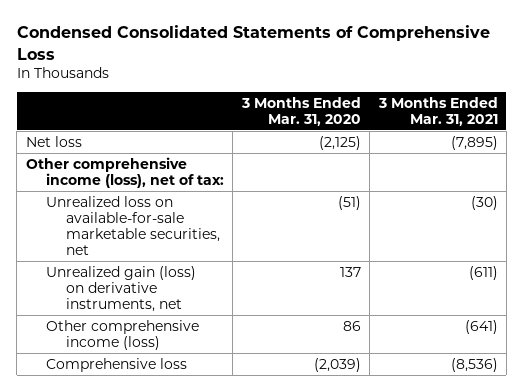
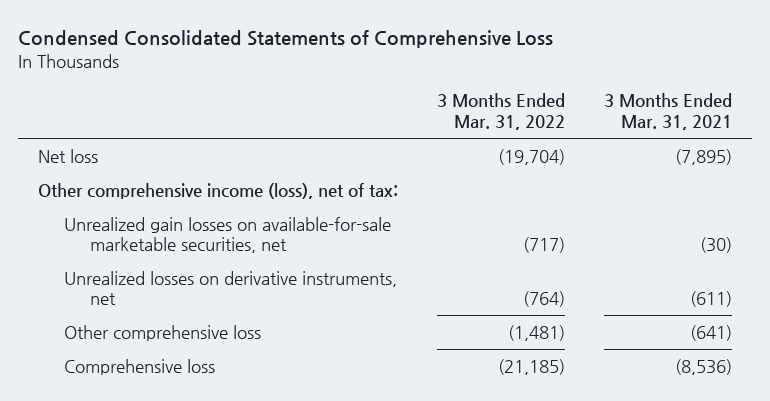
- | 3 Months Ended Mar. 31, 2020 | 3 Months Ended Mar. 31, 2021
+ | 3 Months Ended Mar. 31, 2022 | 3 Months Ended Mar. 31, 2021
- Unrealized loss on available-for-sale marketable securities, net | (51) | (30)
- Unrealized gain (loss) on derivative instruments, net | 137 | (611)
- Other comprehensive income (loss) | 86 | (641)
+ Unrealized gain losses on available-for-sale marketable securities, net | (717) | (30)
+ Unrealized losses on derivative instruments, net | (764) | (611)
+ Other comprehensive loss | (1,481) | (641)

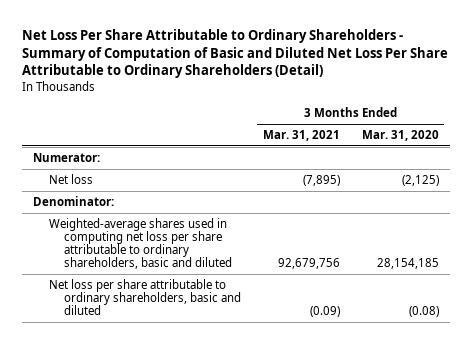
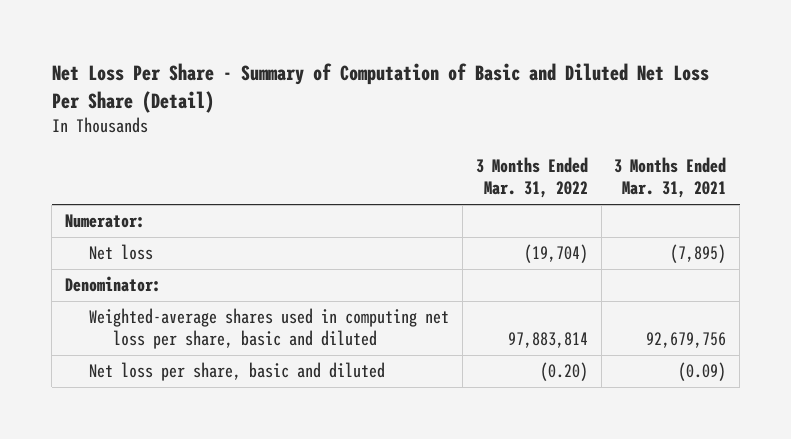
- Net Loss Per Share Attributable to Ordinary Shareholders - Summary of Computation of Basic and Diluted Net Loss Per Share Attributable to Ordinary Shareholders (Detail)
+ Net Loss Per Share - Summary of Computation of Basic and Diluted Net Loss Per Share (Detail)
- | 3 Months Ended Mar. 31, 2021 | 3 Months Ended Mar. 31, 2020
+ | 3 Months Ended Mar. 31, 2022 | 3 Months Ended Mar. 31, 2021
- Weighted-average shares used in computing net loss per share attributable to ordinary shareholders, basic and diluted | 92,679,756 | 28,154,185
- Net loss per share attributable to ordinary shareholders, basic and diluted | (0.09) | (0.08)
+ Weighted-average shares used in computing net loss per share, basic and diluted | 97,883,814 | 92,679,756
+ Net loss per share, basic and diluted | (0.20) | (0.09)

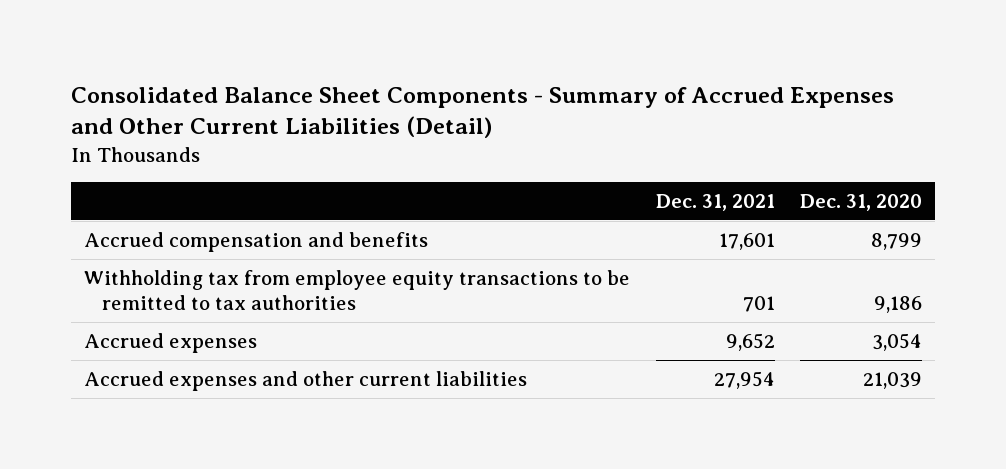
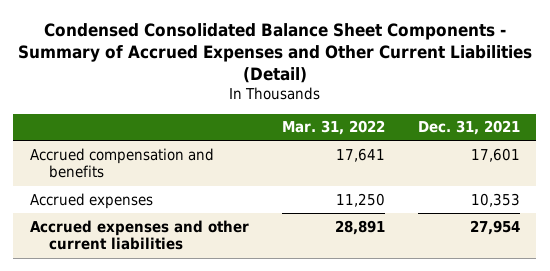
- Consolidated Balance Sheet Components - Summary of Accrued Expenses and Other Current Liabilities (Detail)
+ Condensed Consolidated Balance Sheet Components - Summary of Accrued Expenses and Other Current Liabilities (Detail)
- | Dec. 31, 2021 | Dec. 31, 2020
+ | Mar. 31, 2022 | Dec. 31, 2021
- Withholding tax from employee equity transactions to be remitted to tax authorities | 701 | 9,186
- Accrued expenses | 9,652 | 3,054
+ Accrued expenses | 11,250 | 10,353

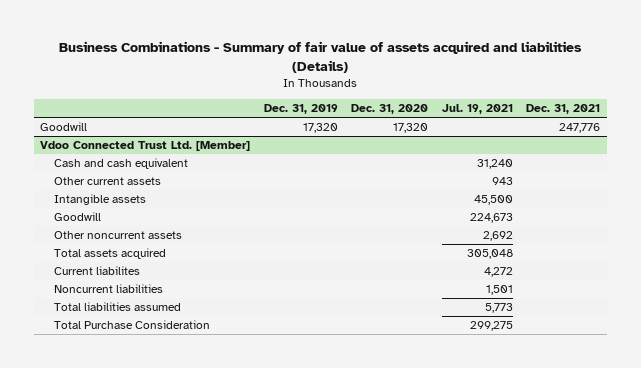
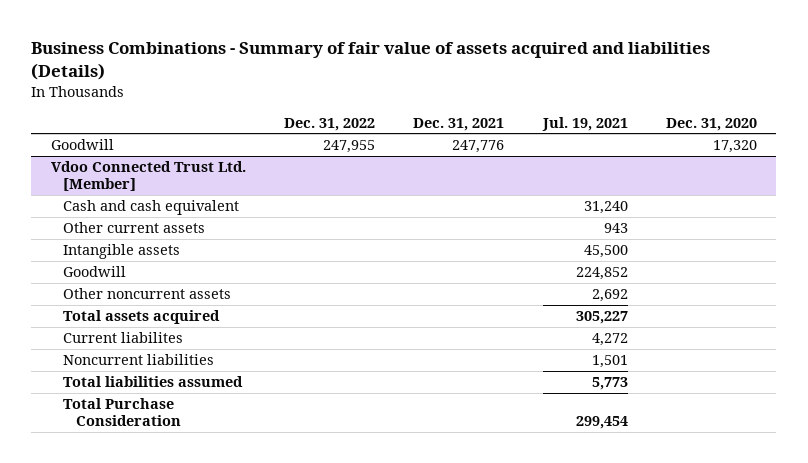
- | Dec. 31, 2019 | Dec. 31, 2020 | Jul. 19, 2021 | Dec. 31, 2021
+ | Dec. 31, 2022 | Dec. 31, 2021 | Jul. 19, 2021 | Dec. 31, 2020
@ Vdoo Connected Trust Ltd. [Member]
- Goodwill | | | 224,673 |
+ Goodwill | | | 224,852 |
- Total assets acquired | | | 305,048 |
+ Total assets acquired | | | 305,227 |
- Total Purchase Consideration | | | 299,275 |
+ Total Purchase Consideration | | | 299,454 |

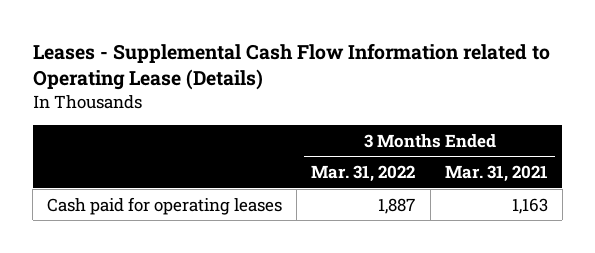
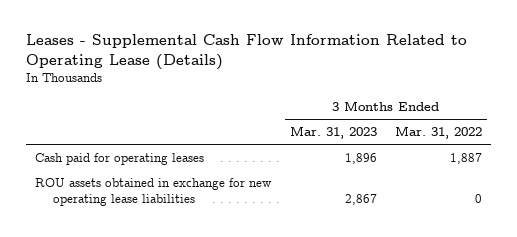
- Leases - Supplemental Cash Flow Information related to Operating Lease (Details)
+ Leases - Supplemental Cash Flow Information Related to Operating Lease (Details)
- | 3 Months Ended Mar. 31, 2022 | 3 Months Ended Mar. 31, 2021
+ | 3 Months Ended Mar. 31, 2023 | 3 Months Ended Mar. 31, 2022
+ ROU assets obtained in exchange for new operating lease liabilities | 2,867 | 0

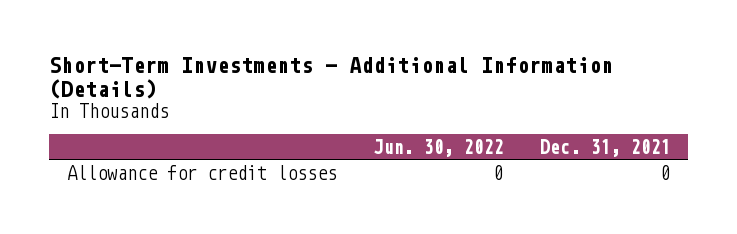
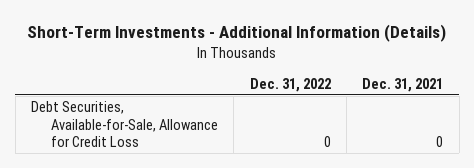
- | Jun. 30, 2022 | Dec. 31, 2021
+ | Dec. 31, 2022 | Dec. 31, 2021
- Allowance for credit losses | 0 | 0
+ Debt Securities, Available-for-Sale, Allowance for Credit Loss | 0 | 0

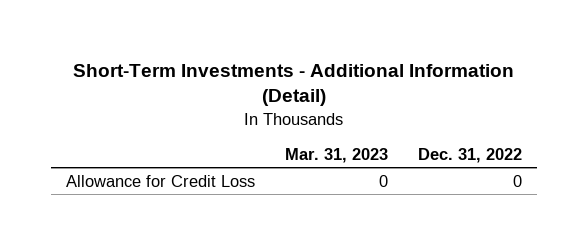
- Short-Term Investments - Additional Information (Details)
+ Short-Term Investments - Additional Information (Detail)
- | Dec. 31, 2022 | Dec. 31, 2021
+ | Mar. 31, 2023 | Dec. 31, 2022
- Debt Securities, Available-for-Sale, Allowance for Credit Loss | 0 | 0
+ Allowance for Credit Loss | 0 | 0

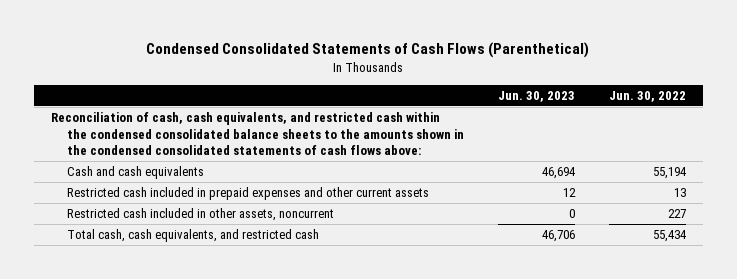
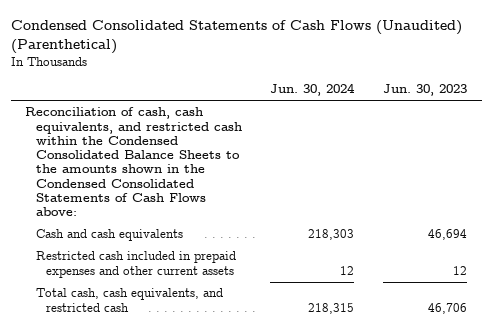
- Condensed Consolidated Statements of Cash Flows (Parenthetical)
+ Condensed Consolidated Statements of Cash Flows (Unaudited) (Parenthetical)
- | Jun. 30, 2023 | Jun. 30, 2022
+ | Jun. 30, 2024 | Jun. 30, 2023
- Reconciliation of cash, cash equivalents, and restricted cash within the condensed consolidated balance sheets to the amounts shown in the condensed consolidated statements of cash flows above:
+ Reconciliation of cash, cash equivalents, and restricted cash within the Condensed Consolidated Balance Sheets to the amounts shown in the Condensed Consolidated Statements of Cash Flows above:
- Restricted cash included in other assets, noncurrent | 0 | 227

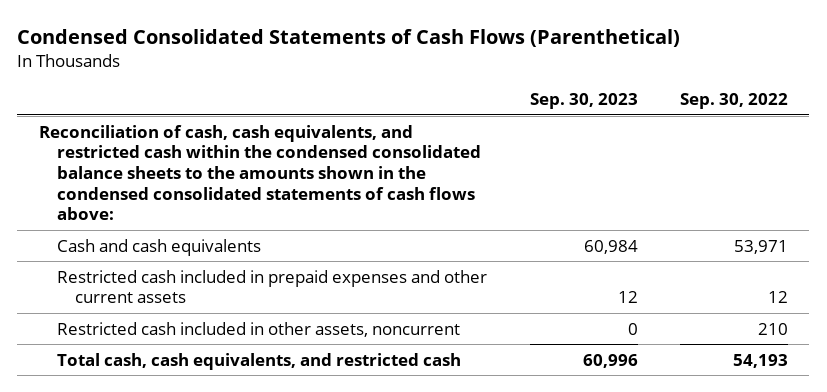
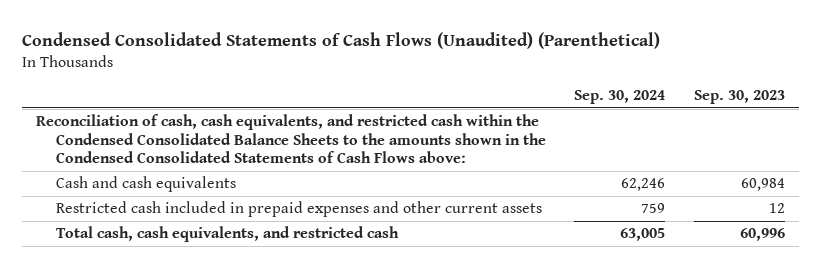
- Condensed Consolidated Statements of Cash Flows (Parenthetical)
+ Condensed Consolidated Statements of Cash Flows (Unaudited) (Parenthetical)
- | Sep. 30, 2023 | Sep. 30, 2022
+ | Sep. 30, 2024 | Sep. 30, 2023
- Reconciliation of cash, cash equivalents, and restricted cash within the condensed consolidated balance sheets to the amounts shown in the condensed consolidated statements of cash flows above:
+ Reconciliation of cash, cash equivalents, and restricted cash within the Condensed Consolidated Balance Sheets to the amounts shown in the Condensed Consolidated Statements of Cash Flows above:
- Restricted cash included in other assets, noncurrent | 0 | 210

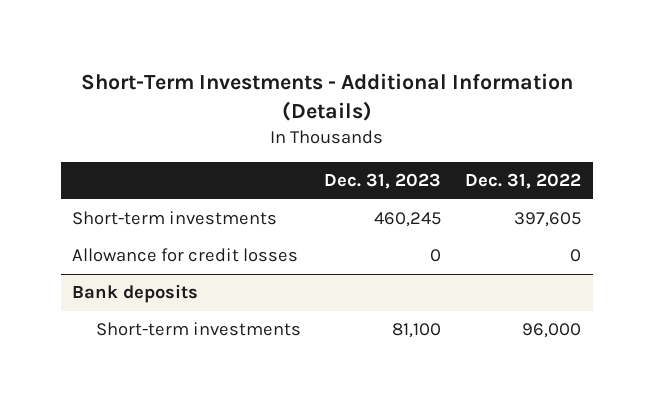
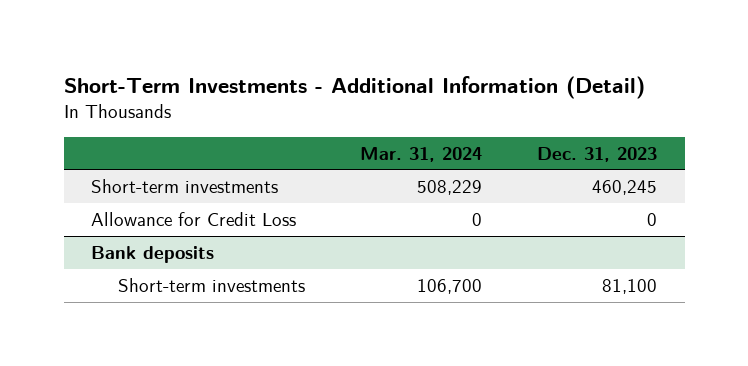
- Short-Term Investments - Additional Information (Details)
+ Short-Term Investments - Additional Information (Detail)
- | Dec. 31, 2023 | Dec. 31, 2022
+ | Mar. 31, 2024 | Dec. 31, 2023
- Allowance for credit losses | 0 | 0
+ Allowance for Credit Loss | 0 | 0

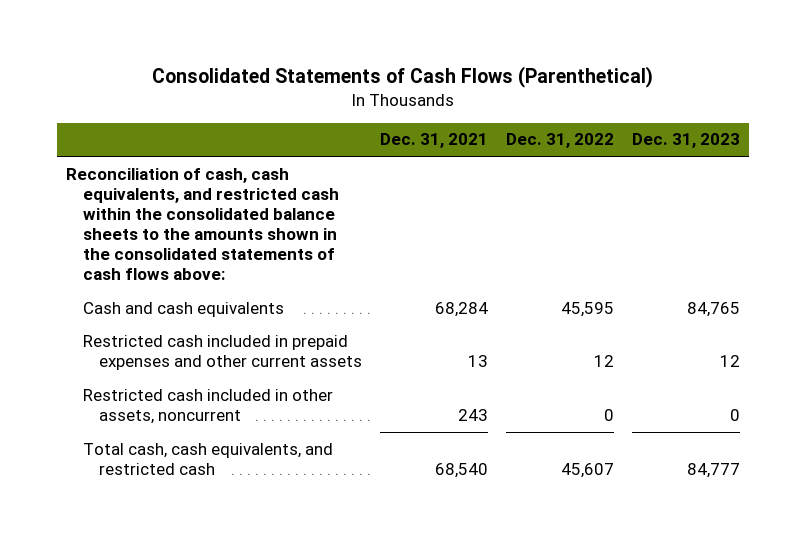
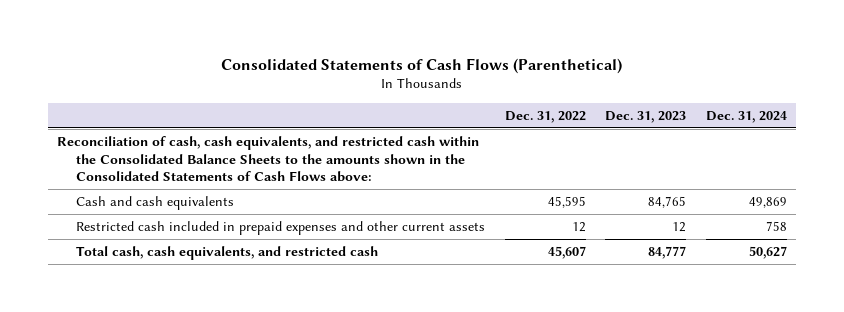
- | Dec. 31, 2021 | Dec. 31, 2022 | Dec. 31, 2023
+ | Dec. 31, 2022 | Dec. 31, 2023 | Dec. 31, 2024
- Reconciliation of cash, cash equivalents, and restricted cash within the consolidated balance sheets to the amounts shown in the consolidated statements of cash flows above:
+ Reconciliation of cash, cash equivalents, and restricted cash within the Consolidated Balance Sheets to the amounts shown in the Consolidated Statements of Cash Flows above:
- Restricted cash included in other assets, noncurrent | 243 | 0 | 0

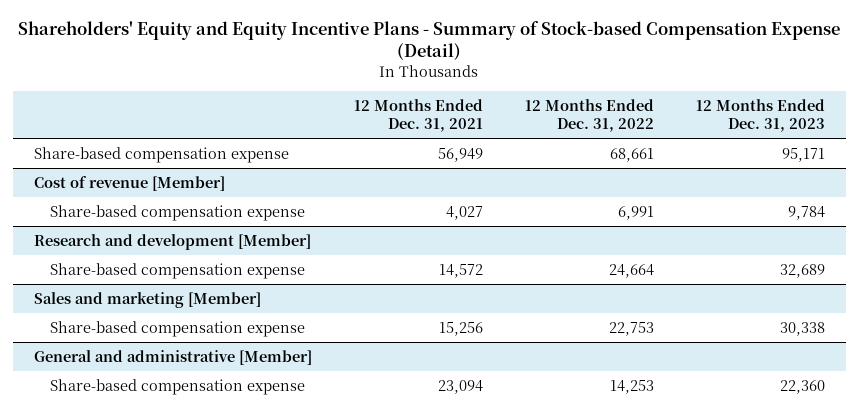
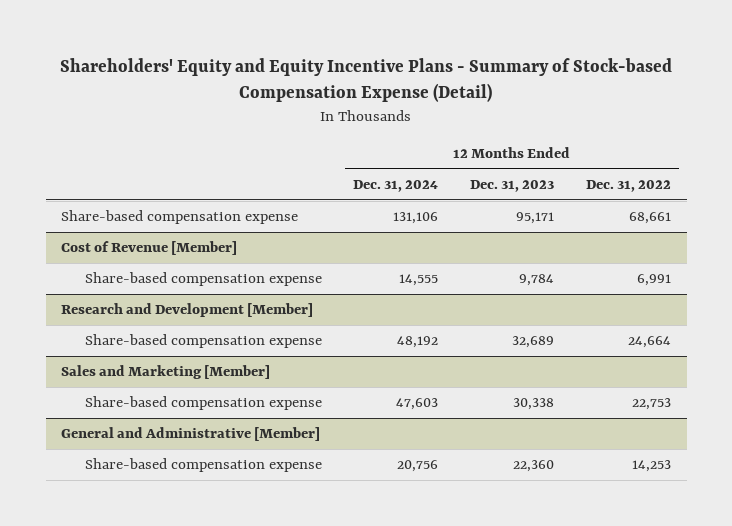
- | 12 Months Ended Dec. 31, 2021 | 12 Months Ended Dec. 31, 2022 | 12 Months Ended Dec. 31, 2023
+ | 12 Months Ended Dec. 31, 2024 | 12 Months Ended Dec. 31, 2023 | 12 Months Ended Dec. 31, 2022
- Cost of revenue [Member]
+ Cost of Revenue [Member]
- Research and development [Member]
+ Research and Development [Member]
- Sales and marketing [Member]
+ Sales and Marketing [Member]
- General and administrative [Member]
+ General and Administrative [Member]

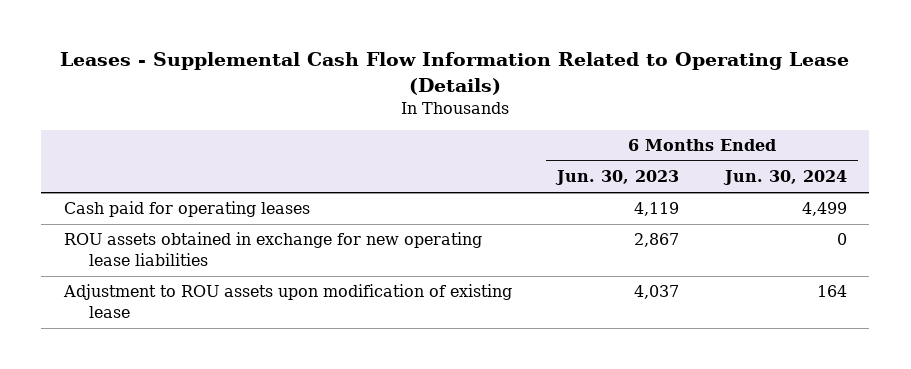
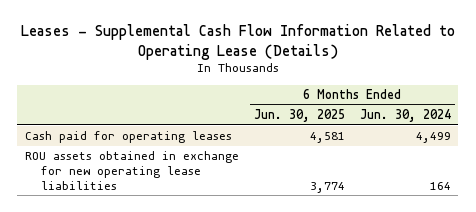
- | 6 Months Ended Jun. 30, 2023 | 6 Months Ended Jun. 30, 2024
+ | 6 Months Ended Jun. 30, 2025 | 6 Months Ended Jun. 30, 2024
- ROU assets obtained in exchange for new operating lease liabilities | 2,867 | 0
- Adjustment to ROU assets upon modification of existing lease | 4,037 | 164
+ ROU assets obtained in exchange for new operating lease liabilities | 3,774 | 164

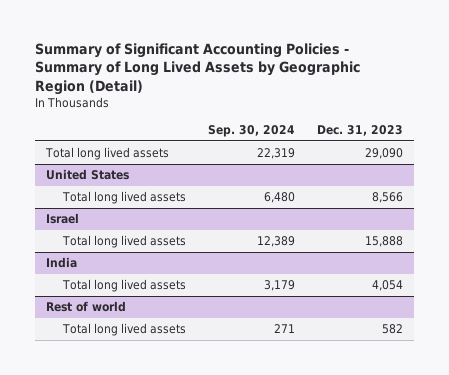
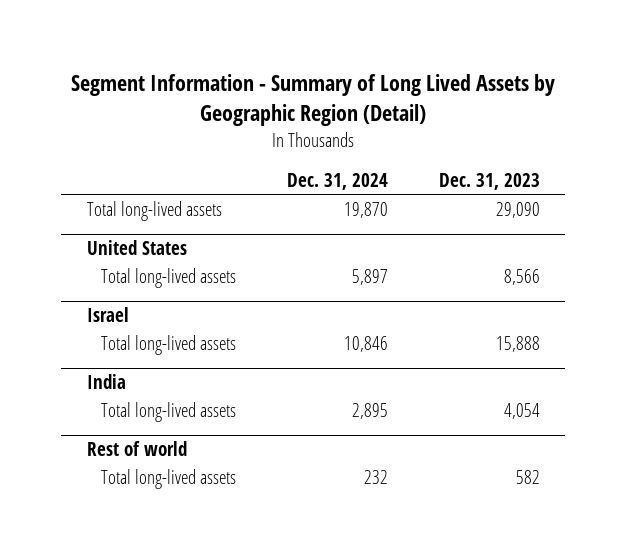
- Summary of Significant Accounting Policies - Summary of Long Lived Assets by Geographic Region (Detail)
+ Segment Information - Summary of Long Lived Assets by Geographic Region (Detail)
- | Sep. 30, 2024 | Dec. 31, 2023
+ | Dec. 31, 2024 | Dec. 31, 2023
- Total long lived assets | 22,319 | 29,090
+ Total long-lived assets | 19,870 | 29,090
@ United States
- Total long lived assets | 6,480 | 8,566
+ Total long-lived assets | 5,897 | 8,566
@ Israel
- Total long lived assets | 12,389 | 15,888
+ Total long-lived assets | 10,846 | 15,888
@ India
- Total long lived assets | 3,179 | 4,054
+ Total long-lived assets | 2,895 | 4,054
@ Rest of world
- Total long lived assets | 271 | 582
+ Total long-lived assets | 232 | 582

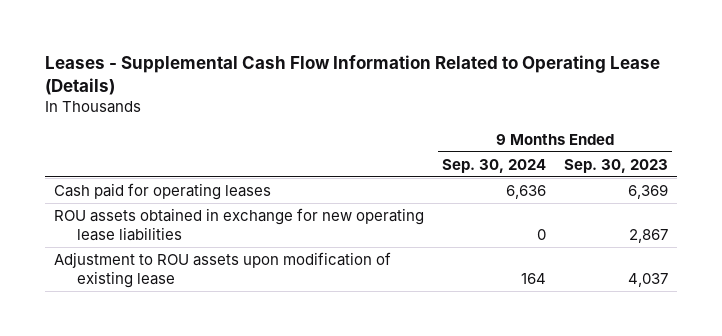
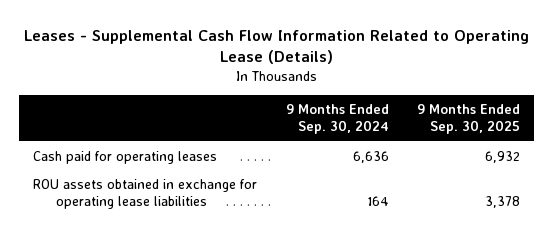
- | 9 Months Ended Sep. 30, 2024 | 9 Months Ended Sep. 30, 2023
+ | 9 Months Ended Sep. 30, 2024 | 9 Months Ended Sep. 30, 2025
- ROU assets obtained in exchange for new operating lease liabilities | 0 | 2,867
- Adjustment to ROU assets upon modification of existing lease | 164 | 4,037
+ ROU assets obtained in exchange for operating lease liabilities | 164 | 3,378

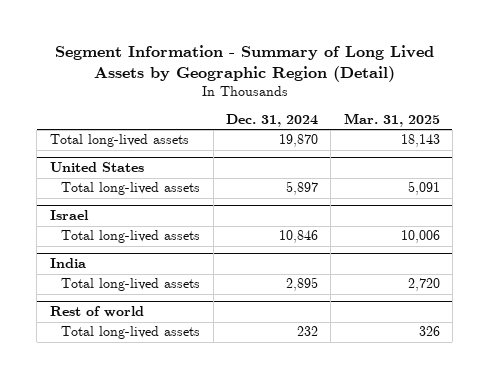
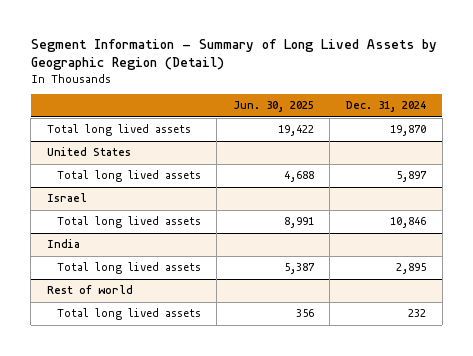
- | Dec. 31, 2024 | Mar. 31, 2025
+ | Jun. 30, 2025 | Dec. 31, 2024
- Total long-lived assets | 19,870 | 18,143
+ Total long lived assets | 19,422 | 19,870
@ United States
- Total long-lived assets | 5,897 | 5,091
+ Total long lived assets | 4,688 | 5,897
@ Israel
- Total long-lived assets | 10,846 | 10,006
+ Total long lived assets | 8,991 | 10,846
@ India
- Total long-lived assets | 2,895 | 2,720
+ Total long lived assets | 5,387 | 2,895
@ Rest of world
- Total long-lived assets | 232 | 326
+ Total long lived assets | 356 | 232

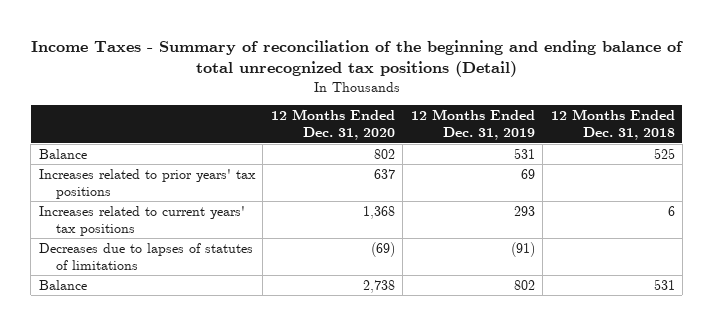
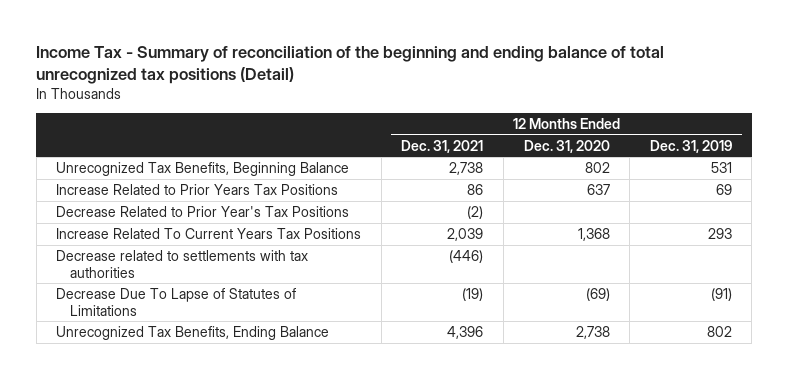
- Income Taxes - Summary of reconciliation of the beginning and ending balance of total unrecognized tax positions (Detail)
+ Income Tax - Summary of reconciliation of the beginning and ending balance of total unrecognized tax positions (Detail)
- | 12 Months Ended Dec. 31, 2020 | 12 Months Ended Dec. 31, 2019 | 12 Months Ended Dec. 31, 2018
+ | 12 Months Ended Dec. 31, 2021 | 12 Months Ended Dec. 31, 2020 | 12 Months Ended Dec. 31, 2019
- Balance | 802 | 531 | 525
- Increases related to prior years' tax positions | 637 | 69 |
- Increases related to current years' tax positions | 1,368 | 293 | 6
- Decreases due to lapses of statutes of limitations | (69) | (91) |
- Balance | 2,738 | 802 | 531
+ Unrecognized Tax Benefits, Beginning Balance | 2,738 | 802 | 531
+ Increase Related to Prior Years Tax Positions | 86 | 637 | 69
+ Decrease Related to Prior Year's Tax Positions | (2) | |
+ Increase Related To Current Years Tax Positions | 2,039 | 1,368 | 293
+ Decrease related to settlements with tax authorities | (446) | |
+ Decrease Due To Lapse of Statutes of Limitations | (19) | (69) | (91)
+ Unrecognized Tax Benefits, Ending Balance | 4,396 | 2,738 | 802

